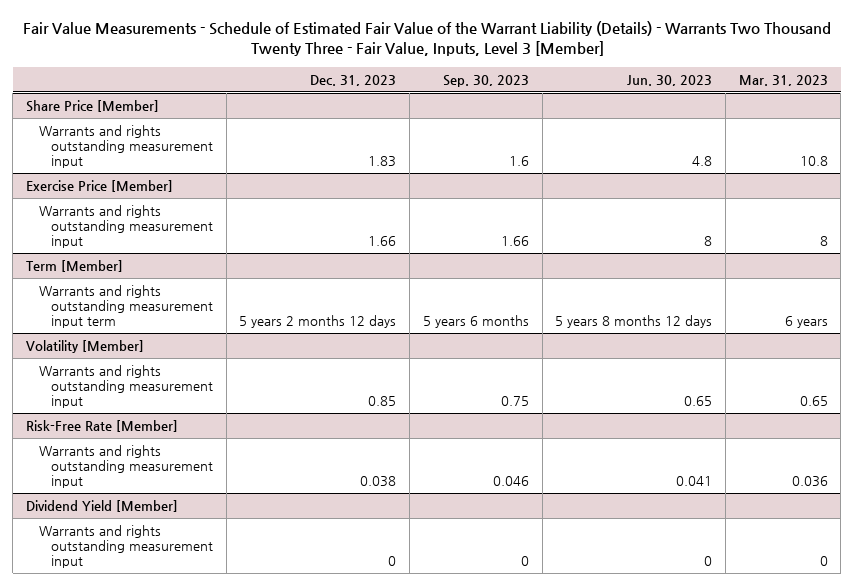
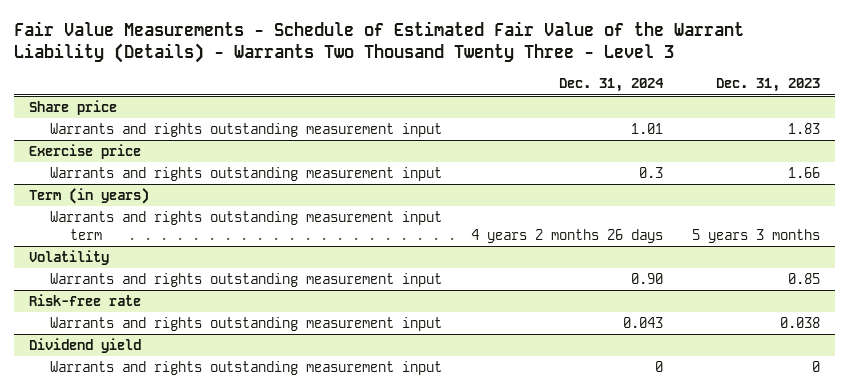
- Fair Value Measurements - Schedule of Estimated Fair Value of the Warrant Liability (Details) - Warrants Two Thousand Twenty Three - Fair Value, Inputs, Level 3 [Member]
+ Fair Value Measurements - Schedule of Estimated Fair Value of the Warrant Liability (Details) - Warrants Two Thousand Twenty Three - Level 3
- | Dec. 31, 2023 | Sep. 30, 2023 | Jun. 30, 2023 | Mar. 31, 2023
+ | Dec. 31, 2024 | Dec. 31, 2023
- Share Price [Member]
+ Share price
- Exercise Price [Member]
+ Exercise price
- Term [Member]
- Warrants and rights outstanding measurement input term | 5 years 2 months 12 days | 5 years 6 months | 5 years 8 months 12 days | 6 years
- Volatility [Member]
+ Term (in years)
+ Warrants and rights outstanding measurement input term | 4 years 2 months 26 days | 5 years 3 months
+ Volatility
- Risk-Free Rate [Member]
+ Risk-free rate
- Dividend Yield [Member]
+ Dividend yield

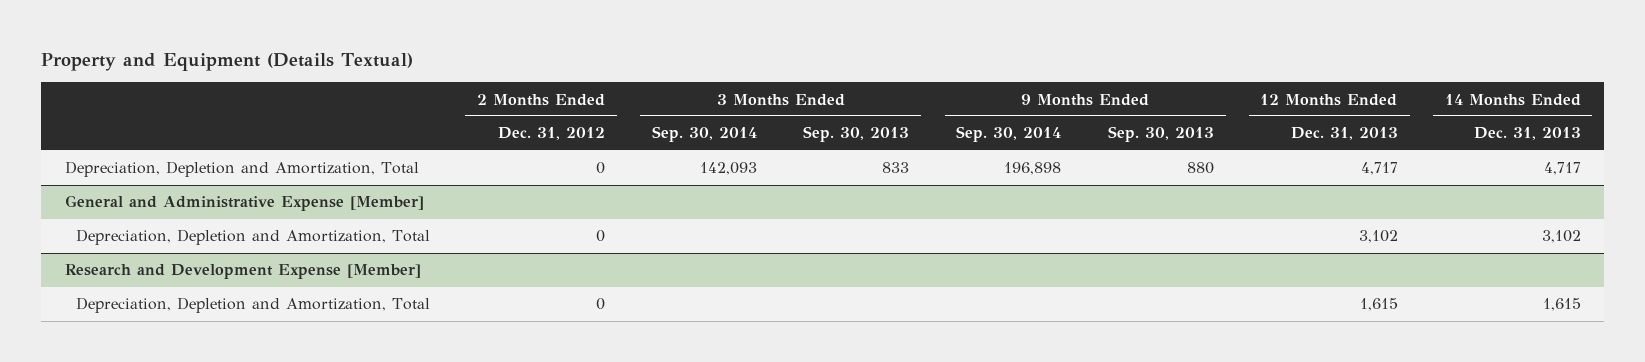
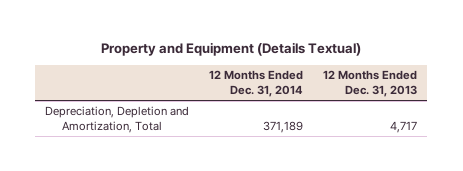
- | 2 Months Ended Dec. 31, 2012 | 3 Months Ended Sep. 30, 2014 | 3 Months Ended Sep. 30, 2013 | 9 Months Ended Sep. 30, 2014 | 9 Months Ended Sep. 30, 2013 | 12 Months Ended Dec. 31, 2013 | 14 Months Ended Dec. 31, 2013
+ | 12 Months Ended Dec. 31, 2014 | 12 Months Ended Dec. 31, 2013
- General and Administrative Expense [Member]
- Depreciation, Depletion and Amortization, Total | 0 | | | | | 3,102 | 3,102
- Research and Development Expense [Member]
- Depreciation, Depletion and Amortization, Total | 0 | | | | | 1,615 | 1,615

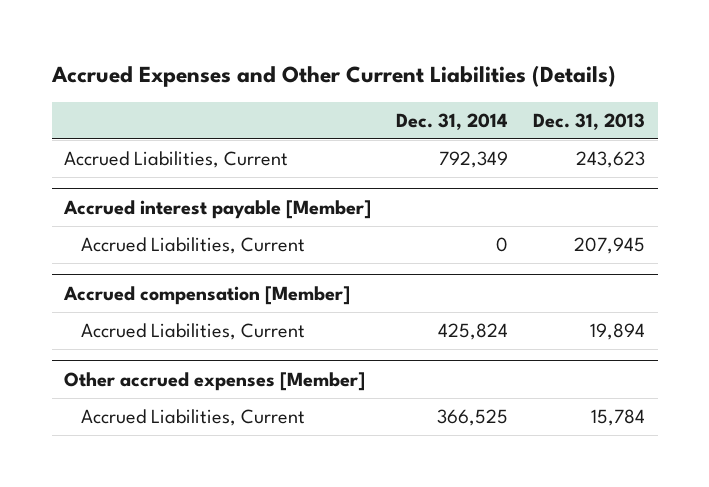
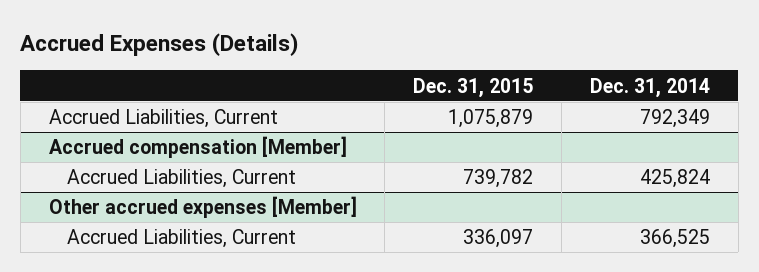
- Accrued Expenses and Other Current Liabilities (Details)
+ Accrued Expenses (Details)
- | Dec. 31, 2014 | Dec. 31, 2013
+ | Dec. 31, 2015 | Dec. 31, 2014
- Accrued interest payable [Member]
- Accrued Liabilities, Current | 0 | 207,945

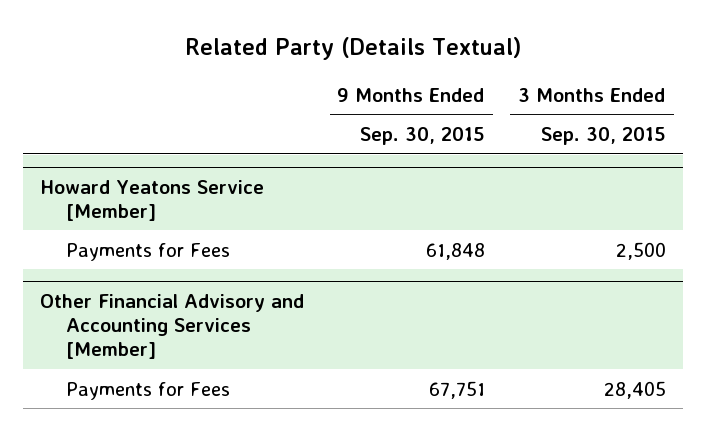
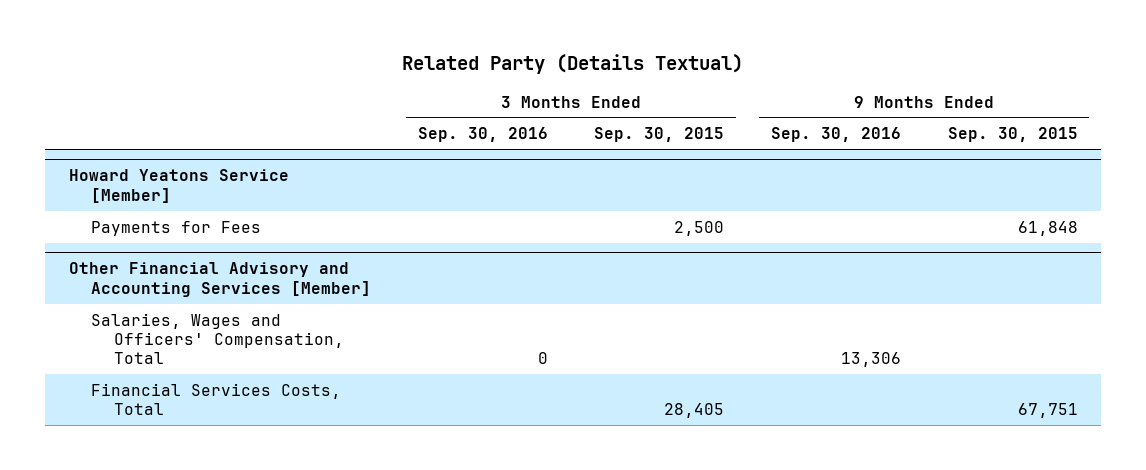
- | 9 Months Ended Sep. 30, 2015 | 3 Months Ended Sep. 30, 2015
+ | 3 Months Ended Sep. 30, 2016 | 3 Months Ended Sep. 30, 2015 | 9 Months Ended Sep. 30, 2016 | 9 Months Ended Sep. 30, 2015
@ Other Financial Advisory and Accounting Services [Member]
- Payments for Fees | 67,751 | 28,405
+ Salaries, Wages and Officers' Compensation, Total | 0 | | 13,306 |
+ Financial Services Costs, Total | | 28,405 | | 67,751

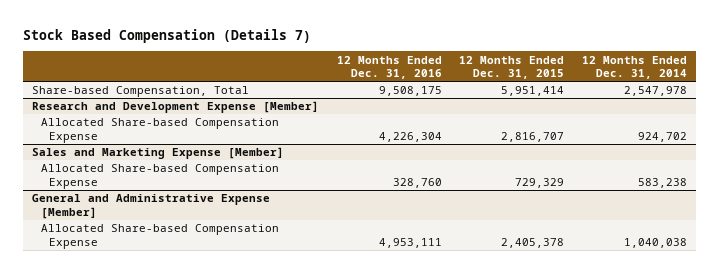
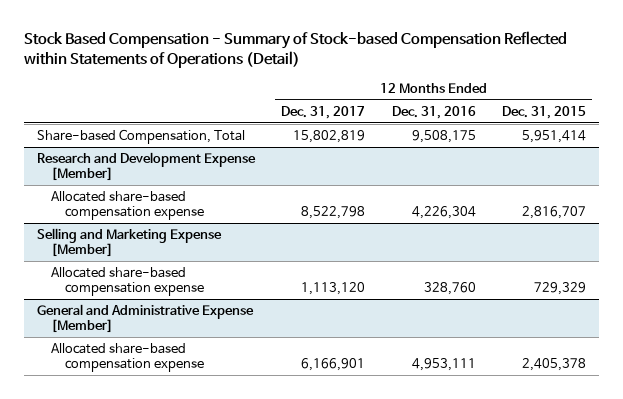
- Stock Based Compensation (Details 7)
+ Stock Based Compensation - Summary of Stock-based Compensation Reflected within Statements of Operations (Detail)
- | 12 Months Ended Dec. 31, 2016 | 12 Months Ended Dec. 31, 2015 | 12 Months Ended Dec. 31, 2014
+ | 12 Months Ended Dec. 31, 2017 | 12 Months Ended Dec. 31, 2016 | 12 Months Ended Dec. 31, 2015
@ Research and Development Expense [Member]
- Allocated Share-based Compensation Expense | 4,226,304 | 2,816,707 | 924,702
- Sales and Marketing Expense [Member]
- Allocated Share-based Compensation Expense | 328,760 | 729,329 | 583,238
@ Research and Development Expense [Member]
+ Allocated share-based compensation expense | 8,522,798 | 4,226,304 | 2,816,707
+ Selling and Marketing Expense [Member]
+ Allocated share-based compensation expense | 1,113,120 | 328,760 | 729,329
@ General and Administrative Expense [Member]
- Allocated Share-based Compensation Expense | 4,953,111 | 2,405,378 | 1,040,038
+ Allocated share-based compensation expense | 6,166,901 | 4,953,111 | 2,405,378

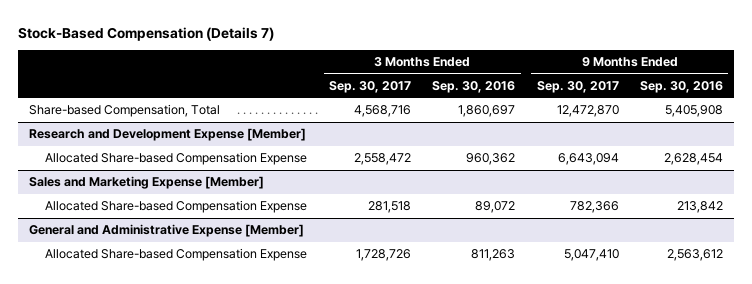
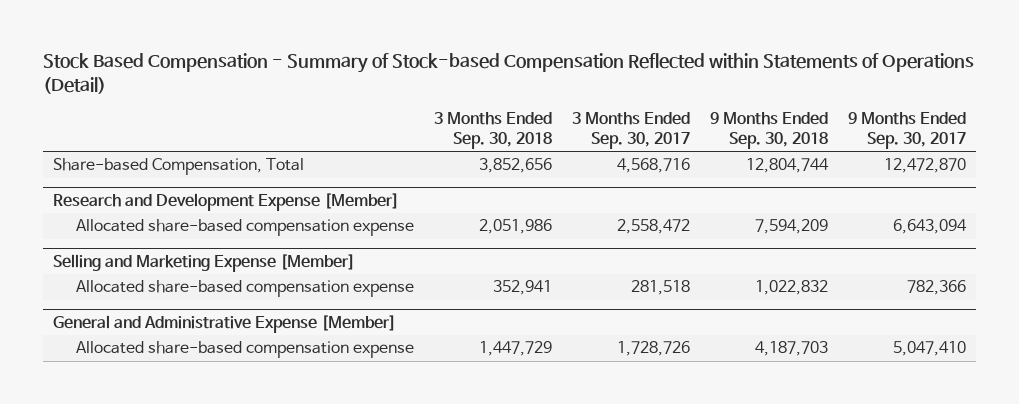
- Stock-Based Compensation (Details 7)
+ Stock Based Compensation - Summary of Stock-based Compensation Reflected within Statements of Operations (Detail)
- | 3 Months Ended Sep. 30, 2017 | 3 Months Ended Sep. 30, 2016 | 9 Months Ended Sep. 30, 2017 | 9 Months Ended Sep. 30, 2016
+ | 3 Months Ended Sep. 30, 2018 | 3 Months Ended Sep. 30, 2017 | 9 Months Ended Sep. 30, 2018 | 9 Months Ended Sep. 30, 2017
@ Research and Development Expense [Member]
- Allocated Share-based Compensation Expense | 2,558,472 | 960,362 | 6,643,094 | 2,628,454
- Sales and Marketing Expense [Member]
- Allocated Share-based Compensation Expense | 281,518 | 89,072 | 782,366 | 213,842
@ Research and Development Expense [Member]
+ Allocated share-based compensation expense | 2,051,986 | 2,558,472 | 7,594,209 | 6,643,094
+ Selling and Marketing Expense [Member]
+ Allocated share-based compensation expense | 352,941 | 281,518 | 1,022,832 | 782,366
@ General and Administrative Expense [Member]
- Allocated Share-based Compensation Expense | 1,728,726 | 811,263 | 5,047,410 | 2,563,612
+ Allocated share-based compensation expense | 1,447,729 | 1,728,726 | 4,187,703 | 5,047,410

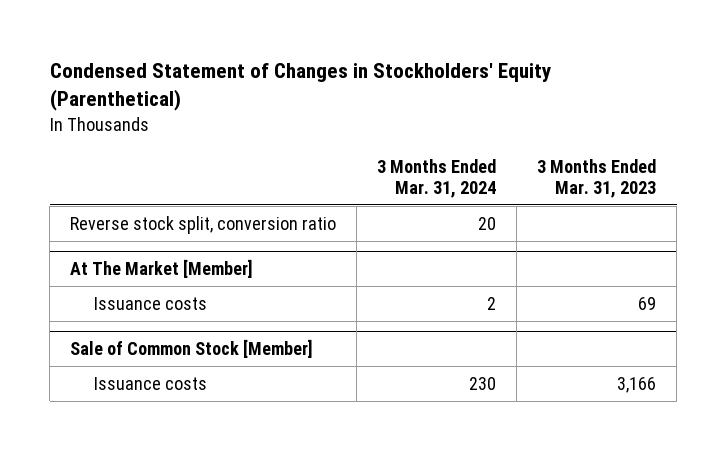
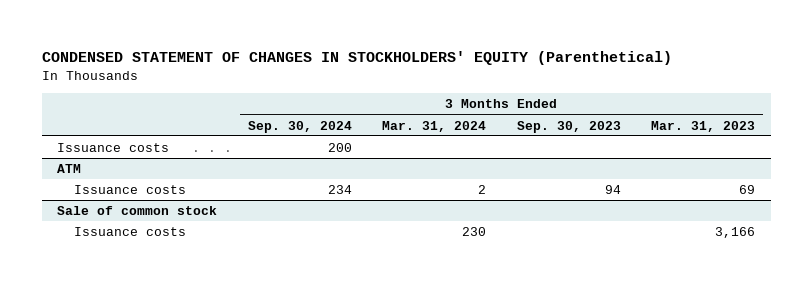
- Condensed Statement of Changes in Stockholders' Equity (Parenthetical)
+ CONDENSED STATEMENT OF CHANGES IN STOCKHOLDERS' EQUITY (Parenthetical)
- | 3 Months Ended Mar. 31, 2024 | 3 Months Ended Mar. 31, 2023
+ | 3 Months Ended Sep. 30, 2024 | 3 Months Ended Mar. 31, 2024 | 3 Months Ended Sep. 30, 2023 | 3 Months Ended Mar. 31, 2023
- Reverse stock split, conversion ratio | 20 |
- At The Market [Member]
+ Issuance costs | 200 | | |
+ ATM
- Sale of Common Stock [Member]
+ Sale of common stock

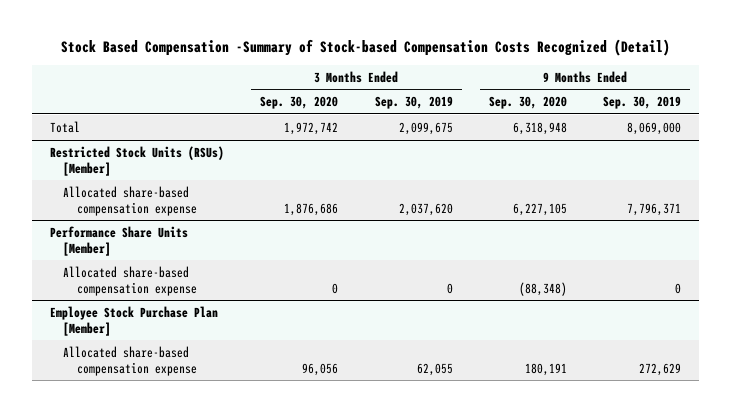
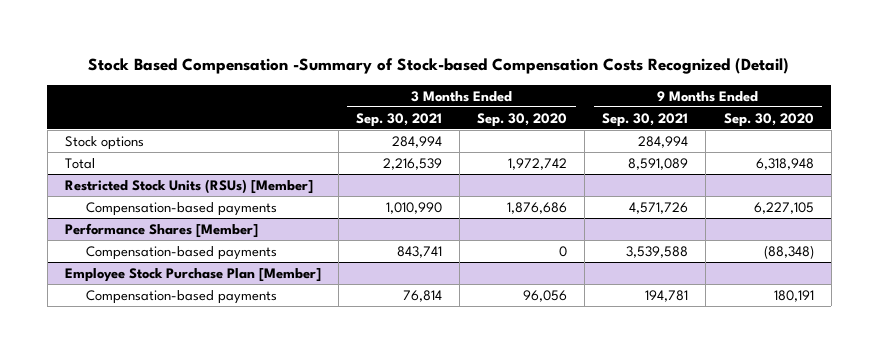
- | 3 Months Ended Sep. 30, 2020 | 3 Months Ended Sep. 30, 2019 | 9 Months Ended Sep. 30, 2020 | 9 Months Ended Sep. 30, 2019
+ | 3 Months Ended Sep. 30, 2021 | 3 Months Ended Sep. 30, 2020 | 9 Months Ended Sep. 30, 2021 | 9 Months Ended Sep. 30, 2020
+ Stock options | 284,994 | | 284,994 |
@ Restricted Stock Units (RSUs) [Member]
- Allocated share-based compensation expense | 1,876,686 | 2,037,620 | 6,227,105 | 7,796,371
- Performance Share Units [Member]
- Allocated share-based compensation expense | 0 | 0 | (88,348) | 0
@ Restricted Stock Units (RSUs) [Member]
+ Compensation-based payments | 1,010,990 | 1,876,686 | 4,571,726 | 6,227,105
+ Performance Shares [Member]
+ Compensation-based payments | 843,741 | 0 | 3,539,588 | (88,348)
@ Employee Stock Purchase Plan [Member]
- Allocated share-based compensation expense | 96,056 | 62,055 | 180,191 | 272,629
+ Compensation-based payments | 76,814 | 96,056 | 194,781 | 180,191

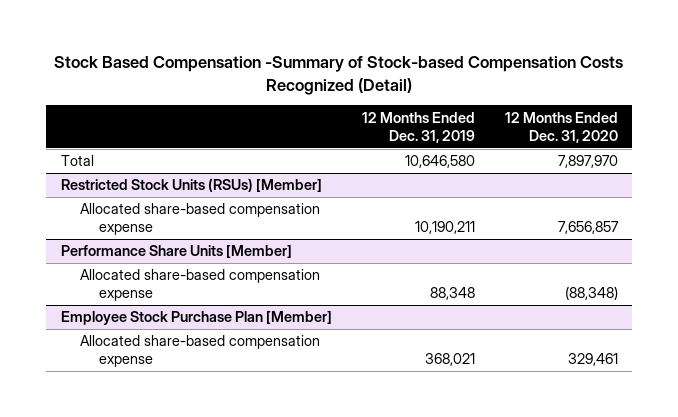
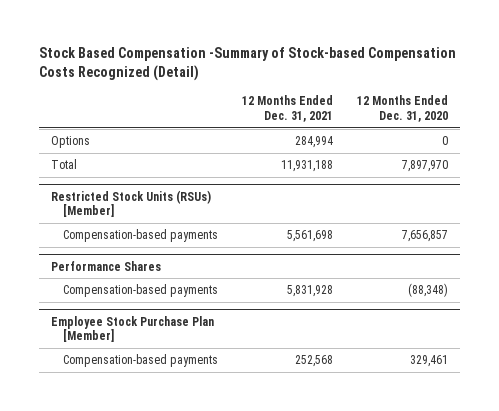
- | 12 Months Ended Dec. 31, 2019 | 12 Months Ended Dec. 31, 2020
+ | 12 Months Ended Dec. 31, 2021 | 12 Months Ended Dec. 31, 2020
+ Options | 284,994 | 0
@ Restricted Stock Units (RSUs) [Member]
- Allocated share-based compensation expense | 10,190,211 | 7,656,857
- Performance Share Units [Member]
- Allocated share-based compensation expense | 88,348 | (88,348)
@ Restricted Stock Units (RSUs) [Member]
+ Compensation-based payments | 5,561,698 | 7,656,857
+ Performance Shares
+ Compensation-based payments | 5,831,928 | (88,348)
@ Employee Stock Purchase Plan [Member]
- Allocated share-based compensation expense | 368,021 | 329,461
+ Compensation-based payments | 252,568 | 329,461

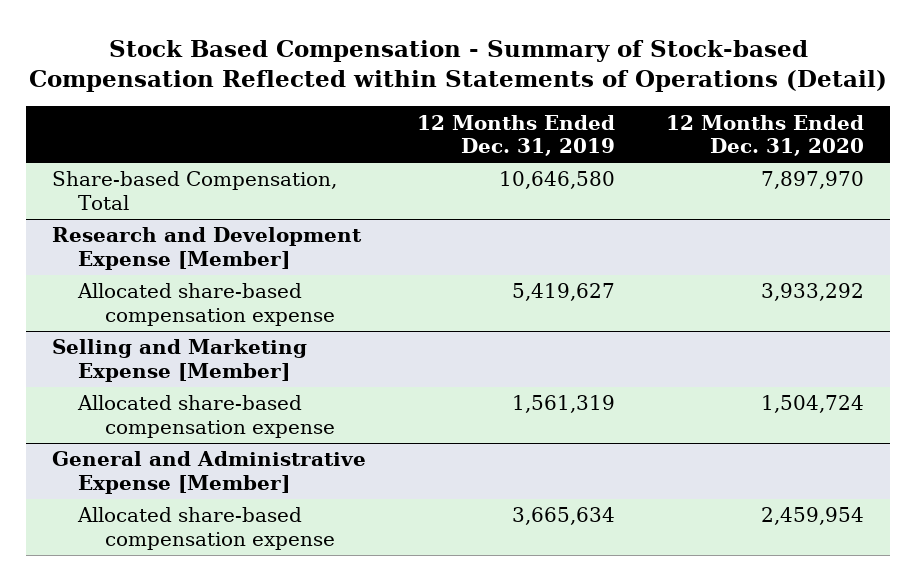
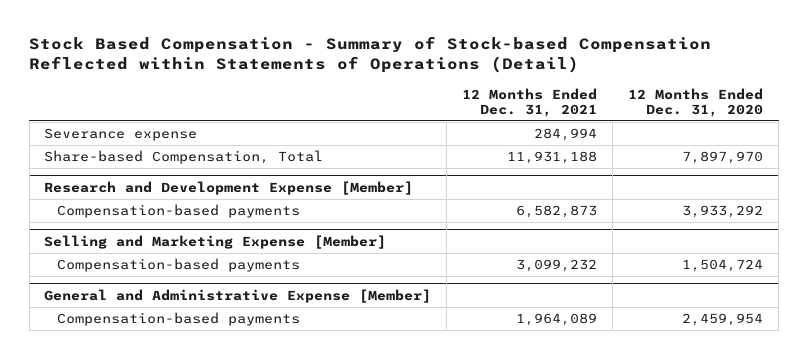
- | 12 Months Ended Dec. 31, 2019 | 12 Months Ended Dec. 31, 2020
+ | 12 Months Ended Dec. 31, 2021 | 12 Months Ended Dec. 31, 2020
+ Severance expense | 284,994 |
@ Research and Development Expense [Member]
- Allocated share-based compensation expense | 5,419,627 | 3,933,292
+ Compensation-based payments | 6,582,873 | 3,933,292
@ Selling and Marketing Expense [Member]
- Allocated share-based compensation expense | 1,561,319 | 1,504,724
+ Compensation-based payments | 3,099,232 | 1,504,724
@ General and Administrative Expense [Member]
- Allocated share-based compensation expense | 3,665,634 | 2,459,954
+ Compensation-based payments | 1,964,089 | 2,459,954

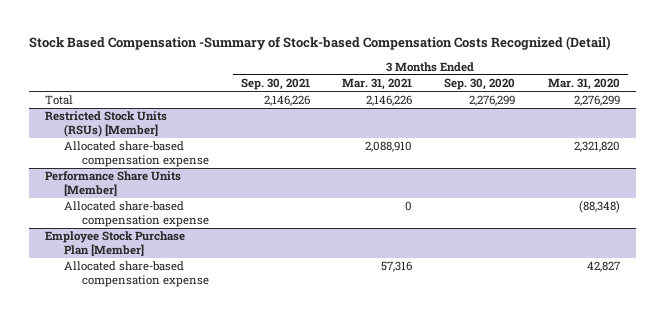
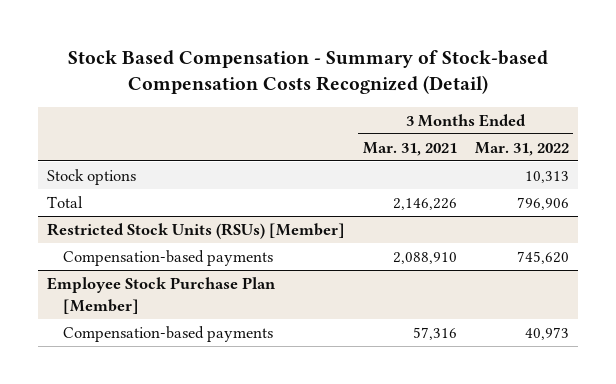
- Stock Based Compensation -Summary of Stock-based Compensation Costs Recognized (Detail)
+ Stock Based Compensation - Summary of Stock-based Compensation Costs Recognized (Detail)
- | 3 Months Ended Sep. 30, 2021 | 3 Months Ended Mar. 31, 2021 | 3 Months Ended Sep. 30, 2020 | 3 Months Ended Mar. 31, 2020
+ | 3 Months Ended Mar. 31, 2021 | 3 Months Ended Mar. 31, 2022
+ Stock options | | 10,313
@ Restricted Stock Units (RSUs) [Member]
- Allocated share-based compensation expense | | 2,088,910 | | 2,321,820
- Performance Share Units [Member]
- Allocated share-based compensation expense | | 0 | | (88,348)
@ Restricted Stock Units (RSUs) [Member]
+ Compensation-based payments | 2,088,910 | 745,620
@ Employee Stock Purchase Plan [Member]
- Allocated share-based compensation expense | | 57,316 | | 42,827
+ Compensation-based payments | 57,316 | 40,973

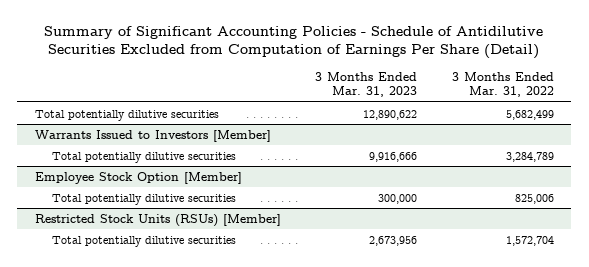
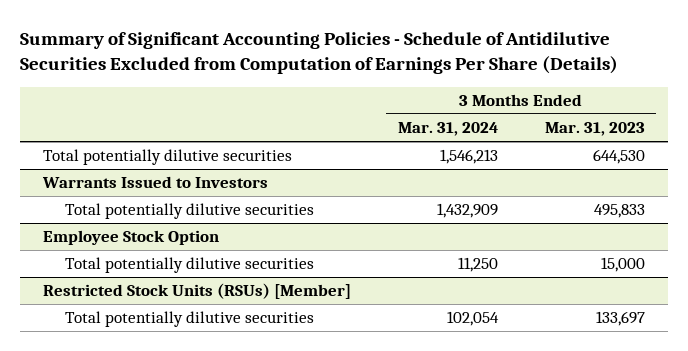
- Summary of Significant Accounting Policies - Schedule of Antidilutive Securities Excluded from Computation of Earnings Per Share (Detail)
+ Summary of Significant Accounting Policies - Schedule of Antidilutive Securities Excluded from Computation of Earnings Per Share (Details)
- | 3 Months Ended Mar. 31, 2023 | 3 Months Ended Mar. 31, 2022
+ | 3 Months Ended Mar. 31, 2024 | 3 Months Ended Mar. 31, 2023
- Total potentially dilutive securities | 12,890,622 | 5,682,499
- Warrants Issued to Investors [Member]
- Total potentially dilutive securities | 9,916,666 | 3,284,789
- Employee Stock Option [Member]
- Total potentially dilutive securities | 300,000 | 825,006
+ Total potentially dilutive securities | 1,546,213 | 644,530
+ Warrants Issued to Investors
+ Total potentially dilutive securities | 1,432,909 | 495,833
+ Employee Stock Option
+ Total potentially dilutive securities | 11,250 | 15,000
@ Restricted Stock Units (RSUs) [Member]
- Total potentially dilutive securities | 2,673,956 | 1,572,704
+ Total potentially dilutive securities | 102,054 | 133,697

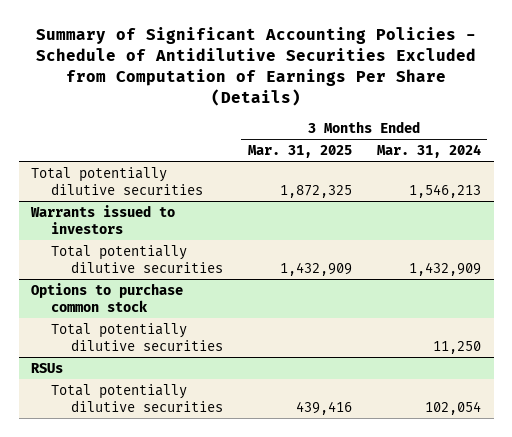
- | 3 Months Ended Mar. 31, 2024 | 3 Months Ended Mar. 31, 2023
+ | 3 Months Ended Mar. 31, 2025 | 3 Months Ended Mar. 31, 2024
- Warrants Issued to Investors
+ Warrants issued to investors
- Employee Stock Option
+ Options to purchase common stock
- Restricted Stock Units (RSUs) [Member]
+ RSUs

